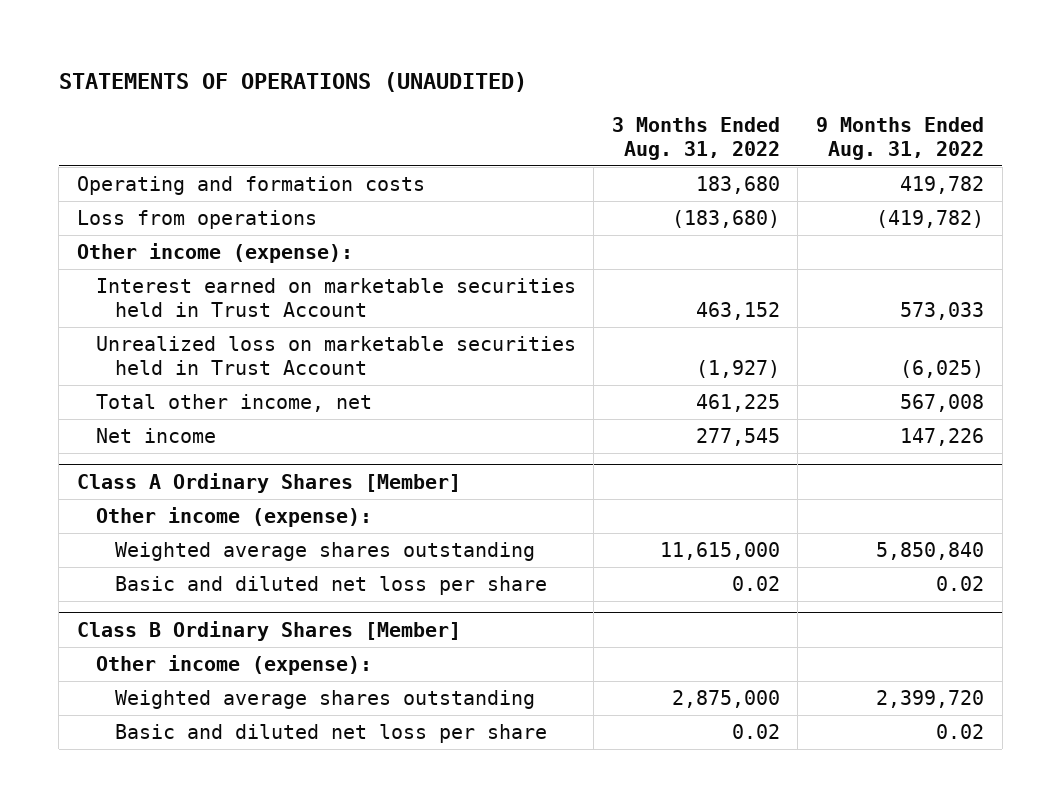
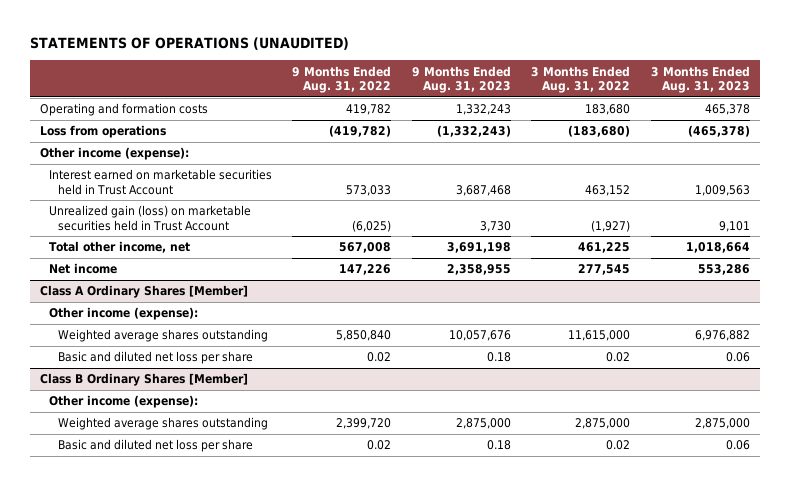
- | 3 Months Ended Aug. 31, 2022 | 9 Months Ended Aug. 31, 2022
+ | 9 Months Ended Aug. 31, 2022 | 9 Months Ended Aug. 31, 2023 | 3 Months Ended Aug. 31, 2022 | 3 Months Ended Aug. 31, 2023
- Unrealized loss on marketable securities held in Trust Account | (1,927) | (6,025)
+ Unrealized gain (loss) on marketable securities held in Trust Account | (6,025) | 3,730 | (1,927) | 9,101

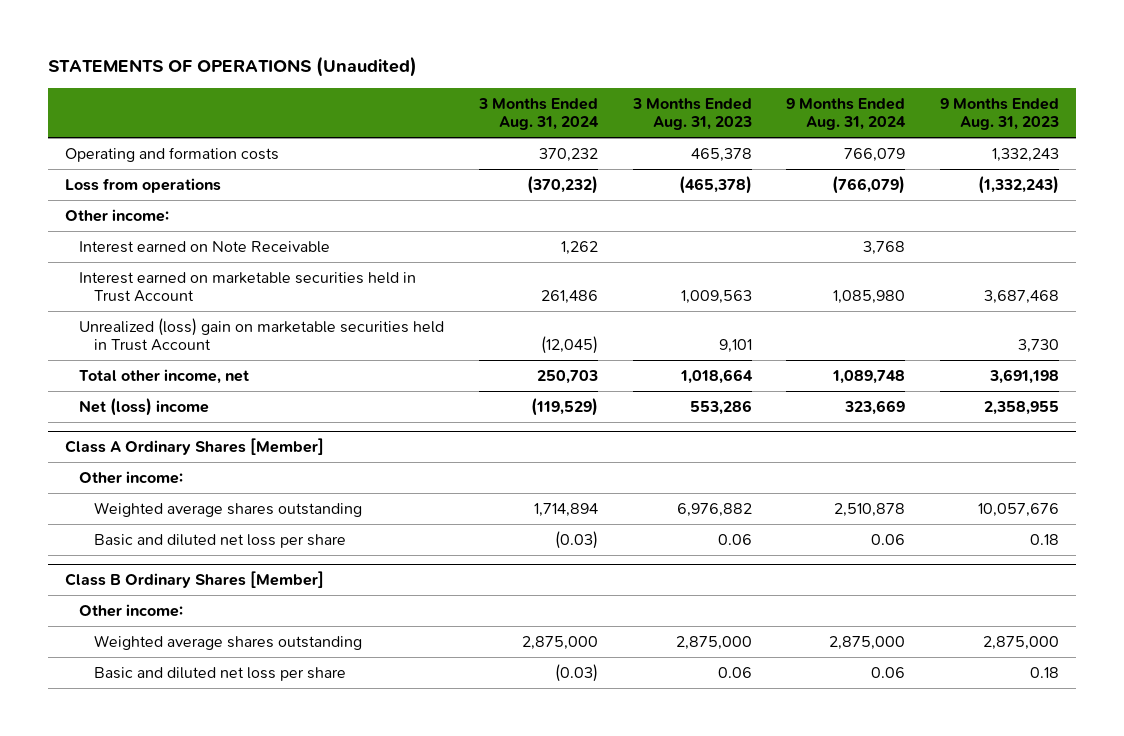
- STATEMENTS OF OPERATIONS (UNAUDITED)
+ STATEMENTS OF OPERATIONS (Unaudited)
- | 9 Months Ended Aug. 31, 2022 | 9 Months Ended Aug. 31, 2023 | 3 Months Ended Aug. 31, 2022 | 3 Months Ended Aug. 31, 2023
+ | 3 Months Ended Aug. 31, 2024 | 3 Months Ended Aug. 31, 2023 | 9 Months Ended Aug. 31, 2024 | 9 Months Ended Aug. 31, 2023
- Other income (expense):
+ Other income:
+ Interest earned on Note Receivable | 1,262 | | 3,768 |
- Unrealized gain (loss) on marketable securities held in Trust Account | (6,025) | 3,730 | (1,927) | 9,101
+ Unrealized (loss) gain on marketable securities held in Trust Account | (12,045) | 9,101 | | 3,730
- Net income | 147,226 | 2,358,955 | 277,545 | 553,286
+ Net (loss) income | (119,529) | 553,286 | 323,669 | 2,358,955
@ Class A Ordinary Shares [Member]
- Other income (expense):
+ Other income:
@ Class B Ordinary Shares [Member]
- Other income (expense):
+ Other income:

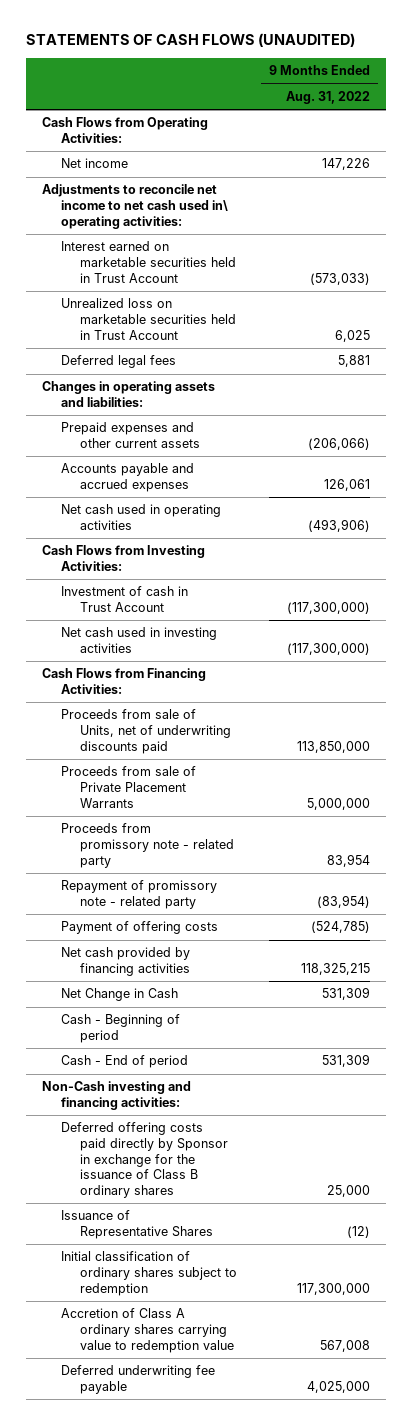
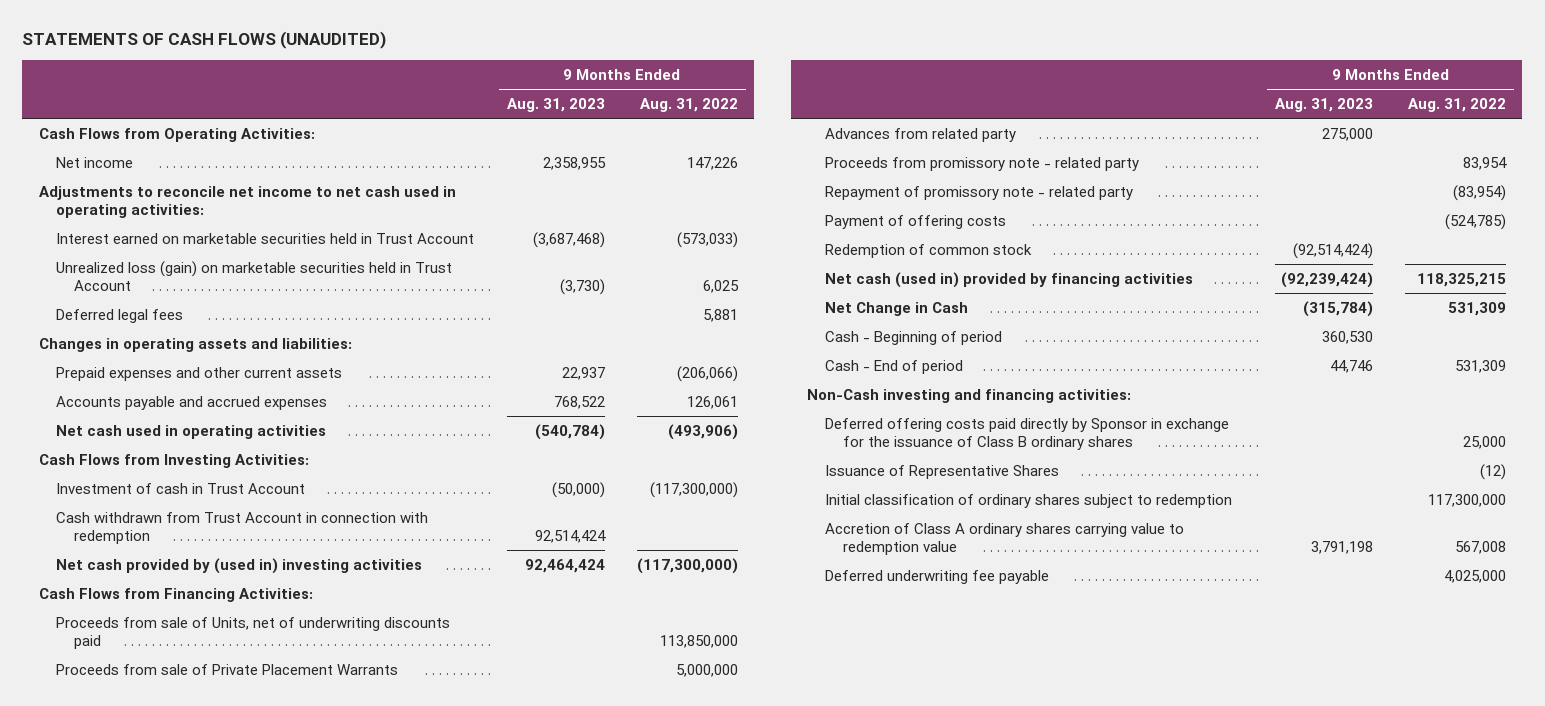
- | 9 Months Ended Aug. 31, 2022
+ | 9 Months Ended Aug. 31, 2023 | 9 Months Ended Aug. 31, 2022
- Adjustments to reconcile net income to net cash used in\ operating activities:
+ Adjustments to reconcile net income to net cash used in operating activities:
- Unrealized loss on marketable securities held in Trust Account | 6,025
+ Unrealized loss (gain) on marketable securities held in Trust Account | (3,730) | 6,025
- Net cash used in investing activities | (117,300,000)
+ Cash withdrawn from Trust Account in connection with redemption | 92,514,424 |
+ Net cash provided by (used in) investing activities | 92,464,424 | (117,300,000)
+ Advances from related party | 275,000 |
- Net cash provided by financing activities | 118,325,215
+ Redemption of common stock | (92,514,424) |
+ Net cash (used in) provided by financing activities | (92,239,424) | 118,325,215

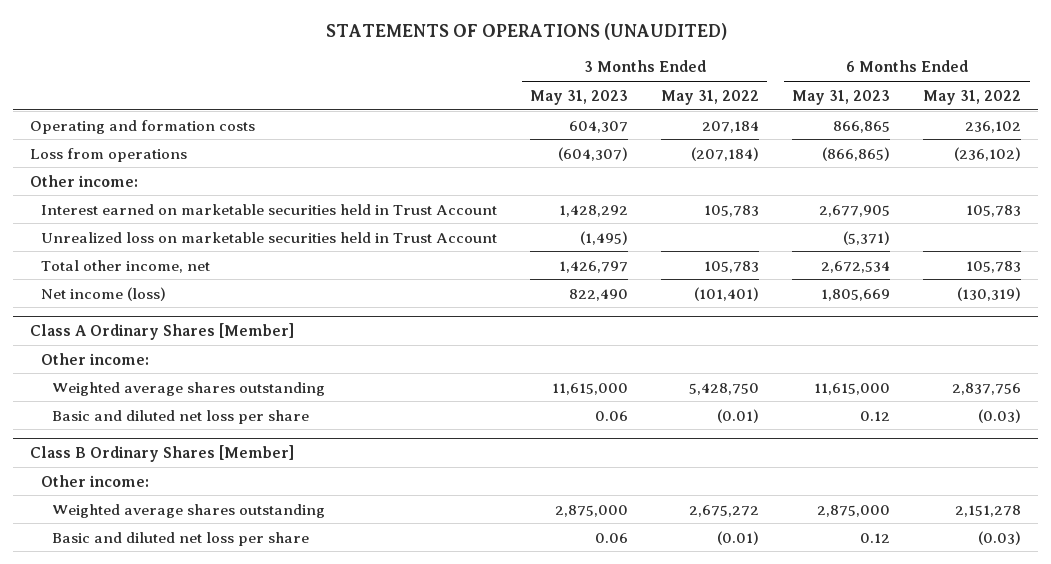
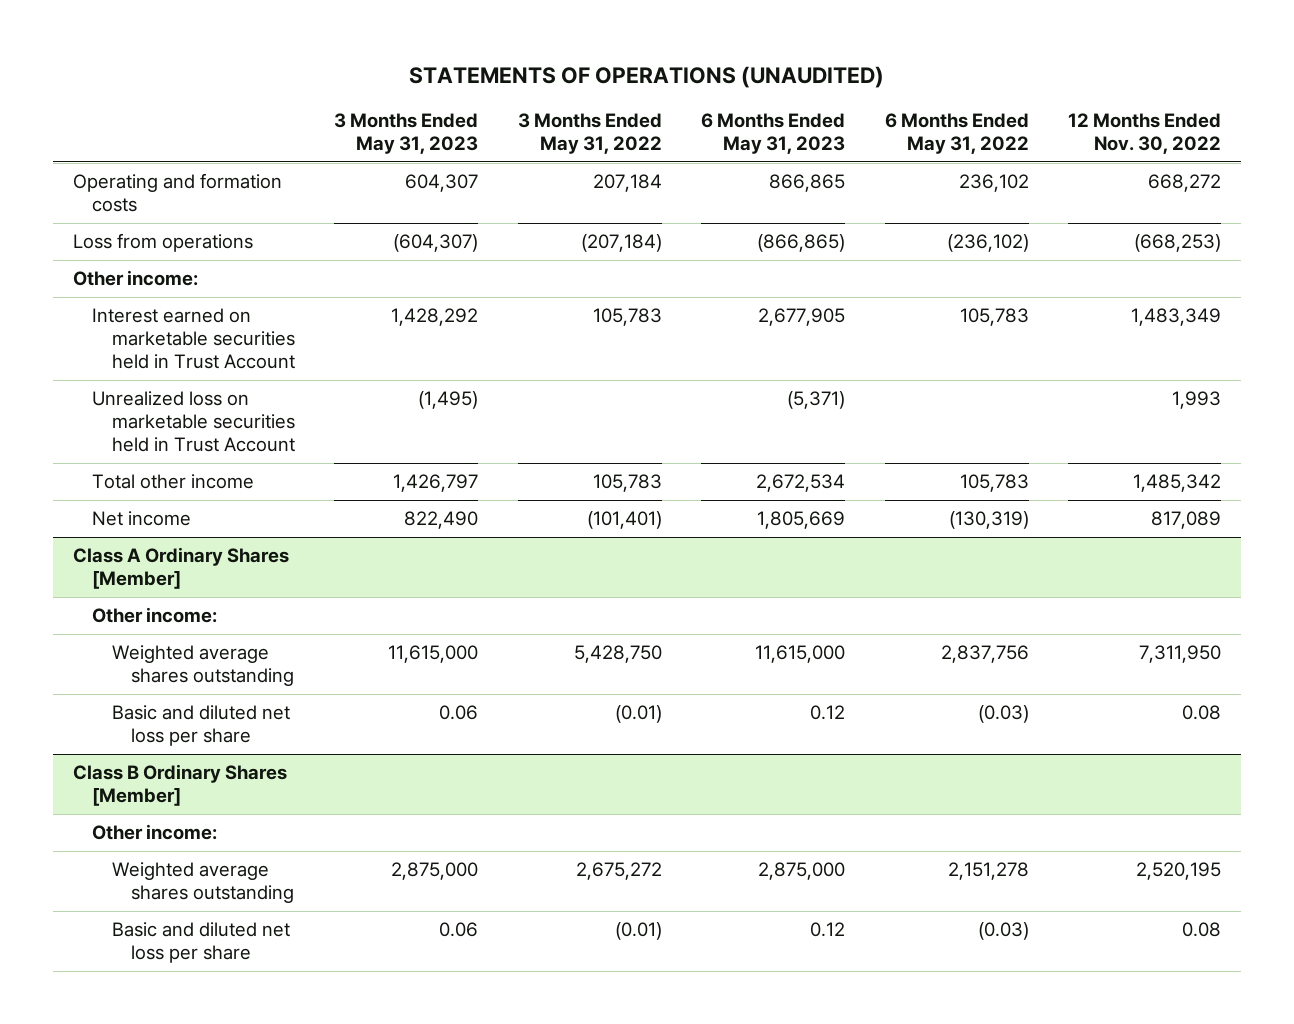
- | 3 Months Ended May 31, 2023 | 3 Months Ended May 31, 2022 | 6 Months Ended May 31, 2023 | 6 Months Ended May 31, 2022
+ | 3 Months Ended May 31, 2023 | 3 Months Ended May 31, 2022 | 6 Months Ended May 31, 2023 | 6 Months Ended May 31, 2022 | 12 Months Ended Nov. 30, 2022
- Total other income, net | 1,426,797 | 105,783 | 2,672,534 | 105,783
- Net income (loss) | 822,490 | (101,401) | 1,805,669 | (130,319)
+ Total other income | 1,426,797 | 105,783 | 2,672,534 | 105,783 | 1,485,342
+ Net income | 822,490 | (101,401) | 1,805,669 | (130,319) | 817,089

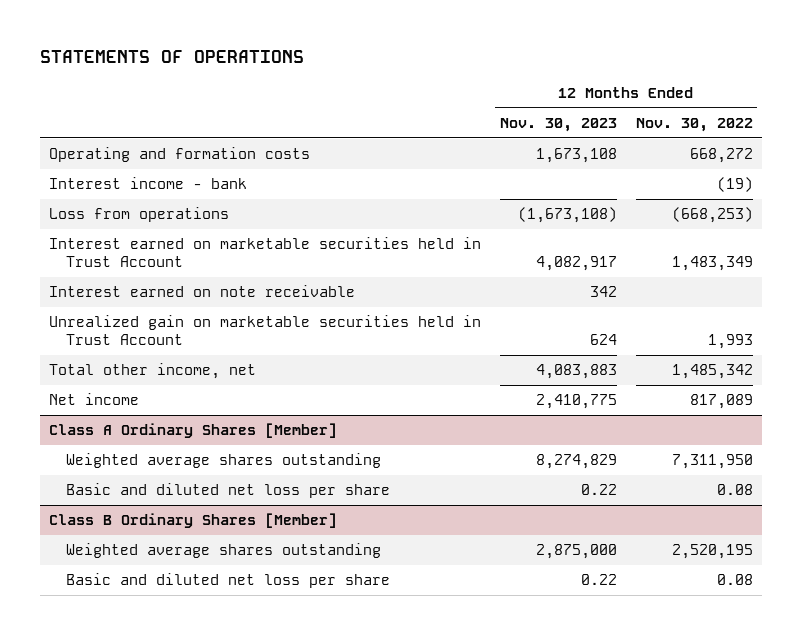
- STATEMENTS OF OPERATIONS (UNAUDITED)
+ STATEMENTS OF OPERATIONS
- | 3 Months Ended May 31, 2023 | 3 Months Ended May 31, 2022 | 6 Months Ended May 31, 2023 | 6 Months Ended May 31, 2022 | 12 Months Ended Nov. 30, 2022
+ | 12 Months Ended Nov. 30, 2023 | 12 Months Ended Nov. 30, 2022
+ Interest income - bank | | (19)
- Other income:
- Unrealized loss on marketable securities held in Trust Account | (1,495) | | (5,371) | | 1,993
- Total other income | 1,426,797 | 105,783 | 2,672,534 | 105,783 | 1,485,342
+ Interest earned on note receivable | 342 |
+ Unrealized gain on marketable securities held in Trust Account | 624 | 1,993
+ Total other income, net | 4,083,883 | 1,485,342
@ Class A Ordinary Shares [Member]
- Other income:
@ Class B Ordinary Shares [Member]
- Other income:

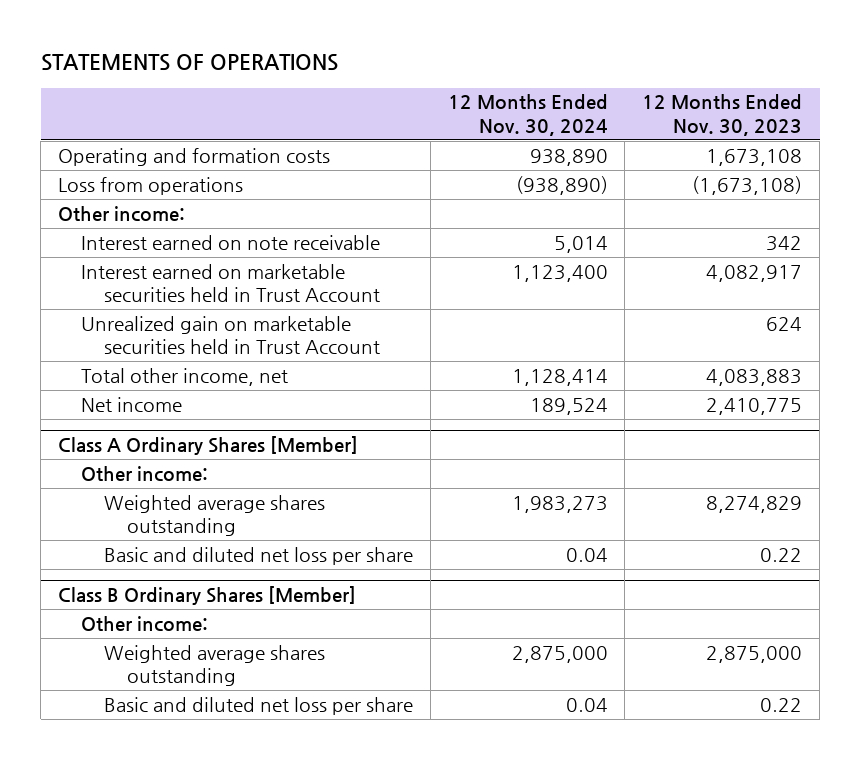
- | 12 Months Ended Nov. 30, 2023 | 12 Months Ended Nov. 30, 2022
+ | 12 Months Ended Nov. 30, 2024 | 12 Months Ended Nov. 30, 2023
- Interest income - bank | | (19)
+ Other income:
moved down: Interest earned on marketable securities held in Trust Account | 1,123,400 | 4,082,917
@ Class A Ordinary Shares [Member]
+ Other income:
@ Class B Ordinary Shares [Member]
+ Other income:

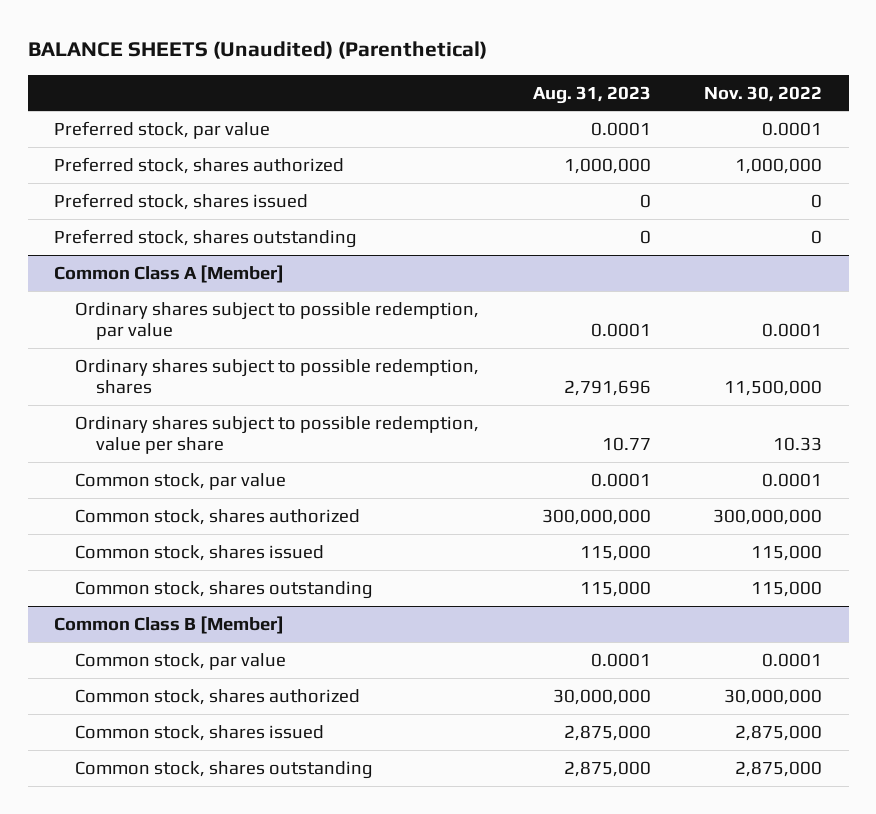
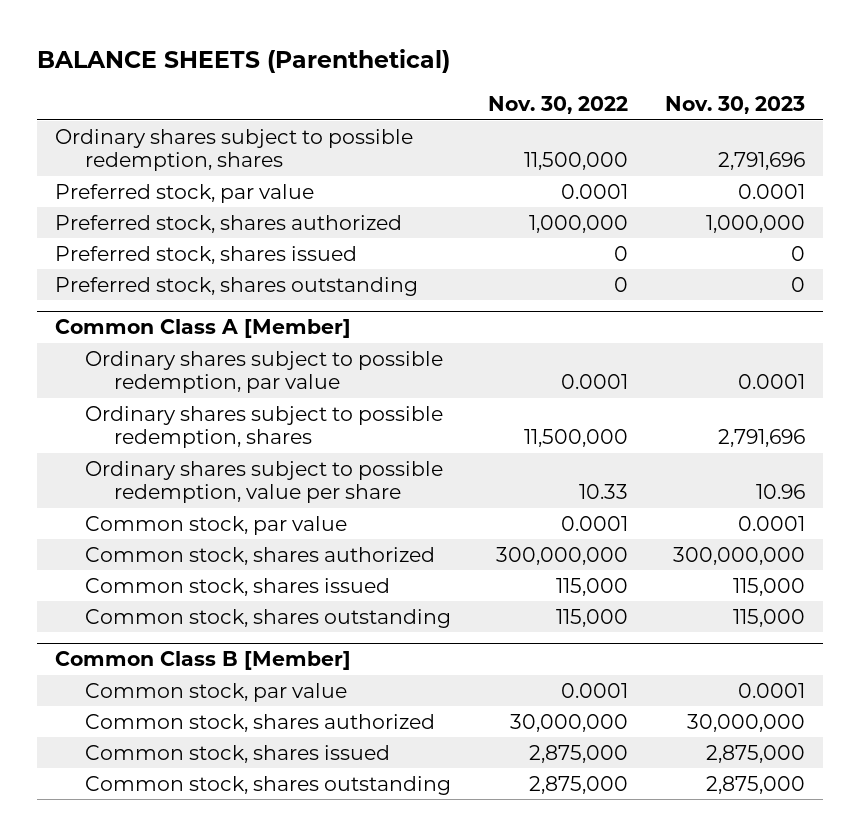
- BALANCE SHEETS (Unaudited) (Parenthetical)
+ BALANCE SHEETS (Parenthetical)
- | Aug. 31, 2023 | Nov. 30, 2022
+ | Nov. 30, 2022 | Nov. 30, 2023
+ Ordinary shares subject to possible redemption, shares | 11,500,000 | 2,791,696

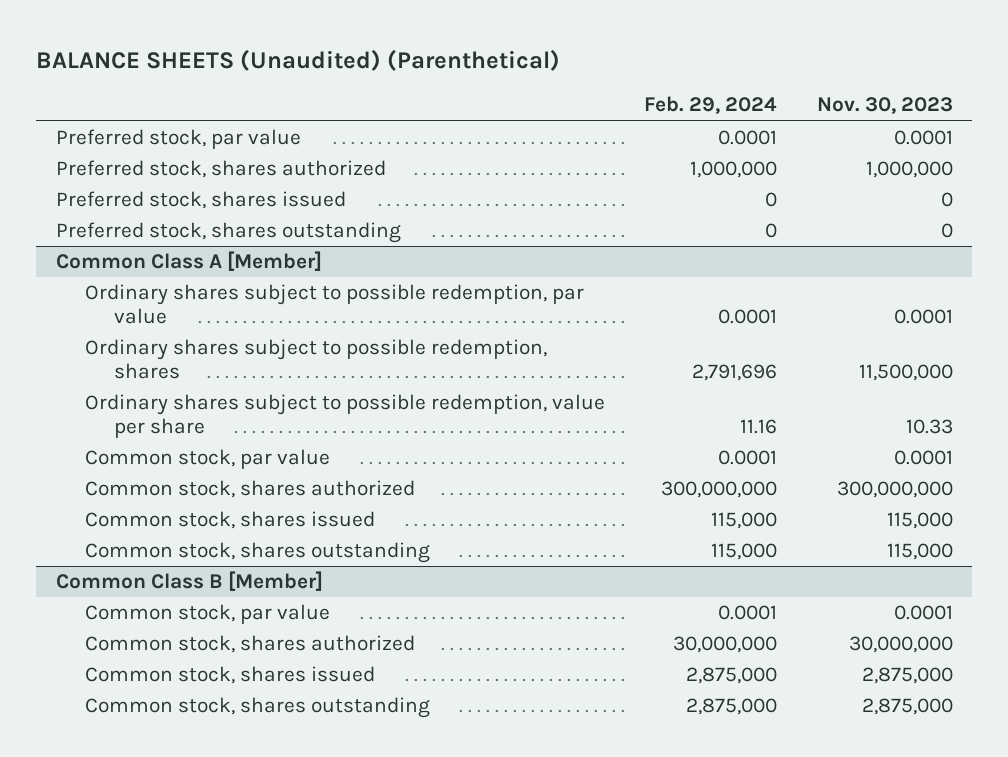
- BALANCE SHEETS (Parenthetical)
+ BALANCE SHEETS (Unaudited) (Parenthetical)
- | Nov. 30, 2022 | Nov. 30, 2023
+ | Feb. 29, 2024 | Nov. 30, 2023
- Ordinary shares subject to possible redemption, shares | 11,500,000 | 2,791,696
@ Common Class A [Member]
- Ordinary shares subject to possible redemption, shares | 11,500,000 | 2,791,696
- Ordinary shares subject to possible redemption, value per share | 10.33 | 10.96
+ Ordinary shares subject to possible redemption, shares | 2,791,696 | 11,500,000
+ Ordinary shares subject to possible redemption, value per share | 11.16 | 10.33

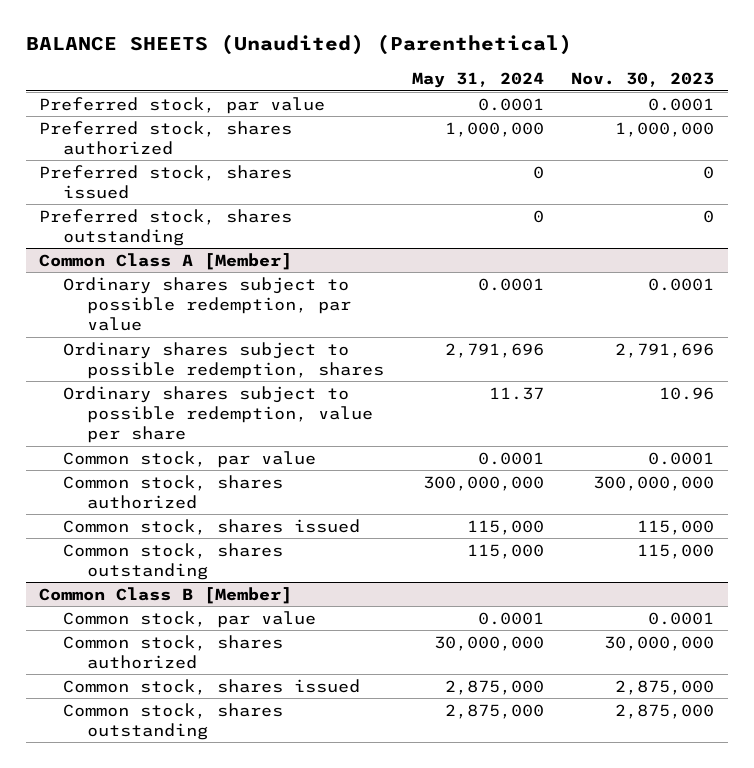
- | Feb. 29, 2024 | Nov. 30, 2023
+ | May 31, 2024 | Nov. 30, 2023
@ Common Class A [Member]
- Ordinary shares subject to possible redemption, shares | 2,791,696 | 11,500,000
- Ordinary shares subject to possible redemption, value per share | 11.16 | 10.33
+ Ordinary shares subject to possible redemption, shares | 2,791,696 | 2,791,696
+ Ordinary shares subject to possible redemption, value per share | 11.37 | 10.96

